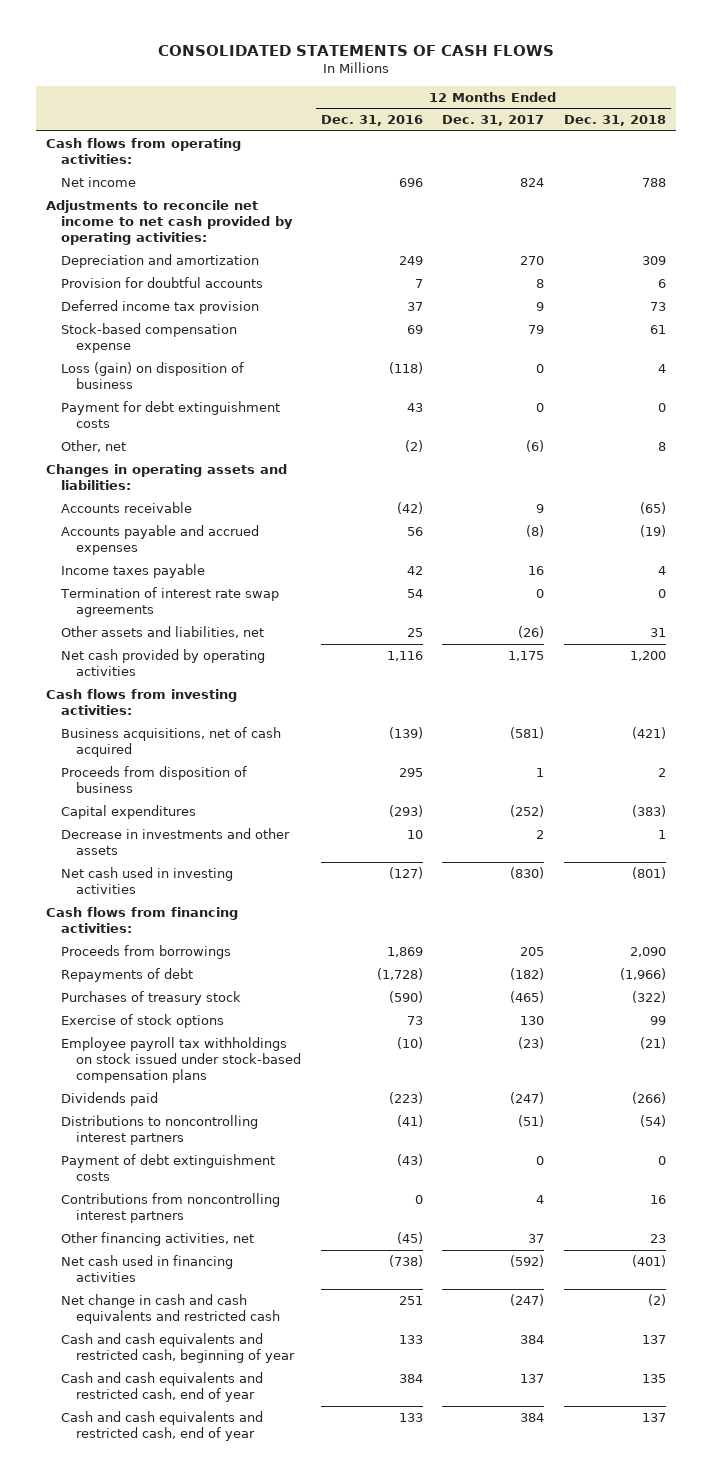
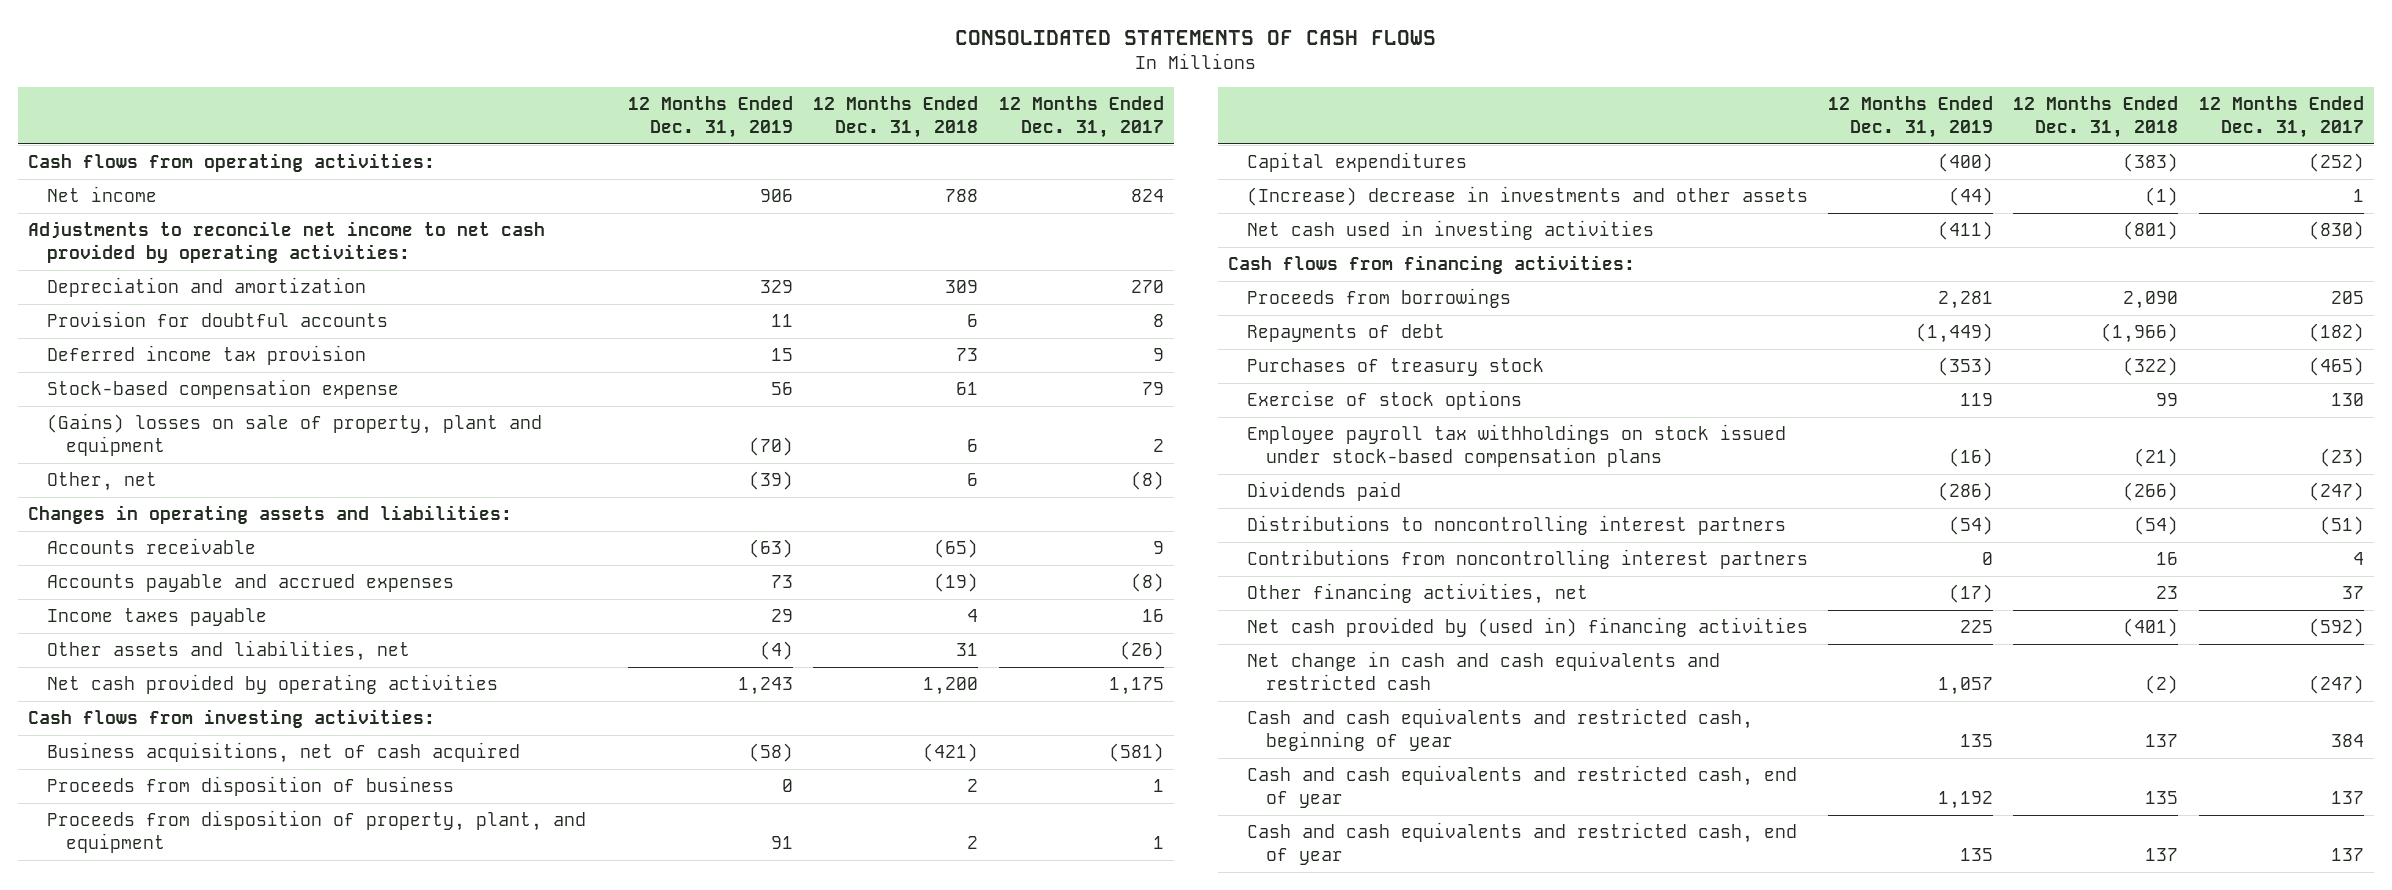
- | 12 Months Ended Dec. 31, 2016 | 12 Months Ended Dec. 31, 2017 | 12 Months Ended Dec. 31, 2018
+ | 12 Months Ended Dec. 31, 2019 | 12 Months Ended Dec. 31, 2018 | 12 Months Ended Dec. 31, 2017
- Loss (gain) on disposition of business | (118) | 0 | 4
- Payment for debt extinguishment costs | 43 | 0 | 0
- Other, net | (2) | (6) | 8
+ (Gains) losses on sale of property, plant and equipment | (70) | 6 | 2
+ Other, net | (39) | 6 | (8)
- Termination of interest rate swap agreements | 54 | 0 | 0
+ Proceeds from disposition of property, plant, and equipment | 91 | 2 | 1
- Decrease in investments and other assets | 10 | 2 | 1
+ (Increase) decrease in investments and other assets | (44) | (1) | 1
- Payment of debt extinguishment costs | (43) | 0 | 0
- Net cash used in financing activities | (738) | (592) | (401)
+ Net cash provided by (used in) financing activities | 225 | (401) | (592)
- Cash and cash equivalents and restricted cash, end of year | 133 | 384 | 137
+ Cash and cash equivalents and restricted cash, end of year | 135 | 137 | 137

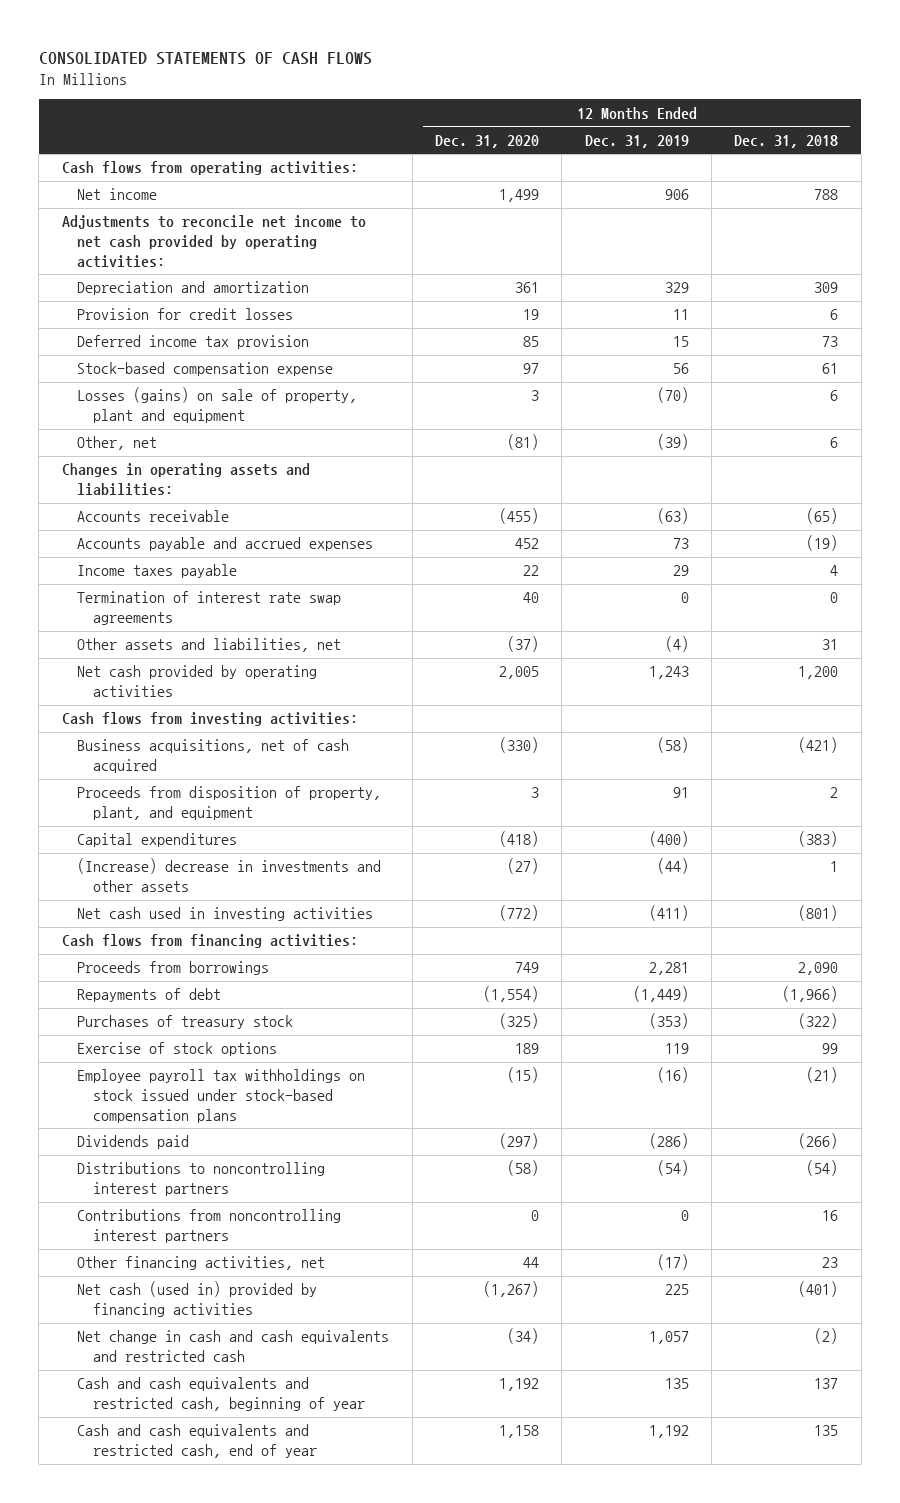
- | 12 Months Ended Dec. 31, 2019 | 12 Months Ended Dec. 31, 2018 | 12 Months Ended Dec. 31, 2017
+ | 12 Months Ended Dec. 31, 2020 | 12 Months Ended Dec. 31, 2019 | 12 Months Ended Dec. 31, 2018
- Provision for doubtful accounts | 11 | 6 | 8
+ Provision for credit losses | 19 | 11 | 6
- (Gains) losses on sale of property, plant and equipment | (70) | 6 | 2
+ Losses (gains) on sale of property, plant and equipment | 3 | (70) | 6
+ Termination of interest rate swap agreements | 40 | 0 | 0
- Proceeds from disposition of business | 0 | 2 | 1
- (Increase) decrease in investments and other assets | (44) | (1) | 1
+ (Increase) decrease in investments and other assets | (27) | (44) | 1
- Net cash provided by (used in) financing activities | 225 | (401) | (592)
+ Net cash (used in) provided by financing activities | (1,267) | 225 | (401)
- Cash and cash equivalents and restricted cash, end of year | 135 | 137 | 137

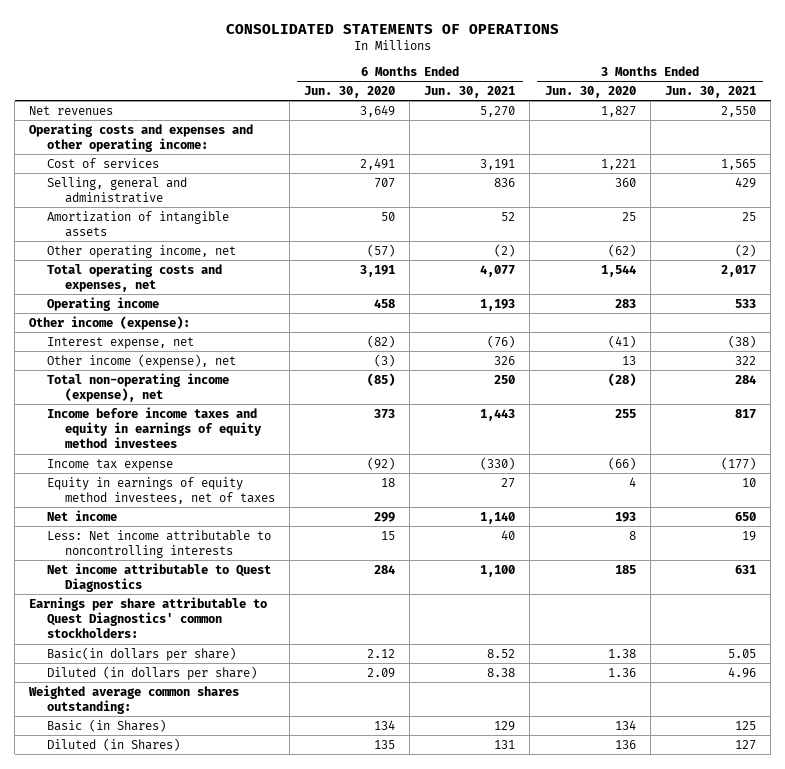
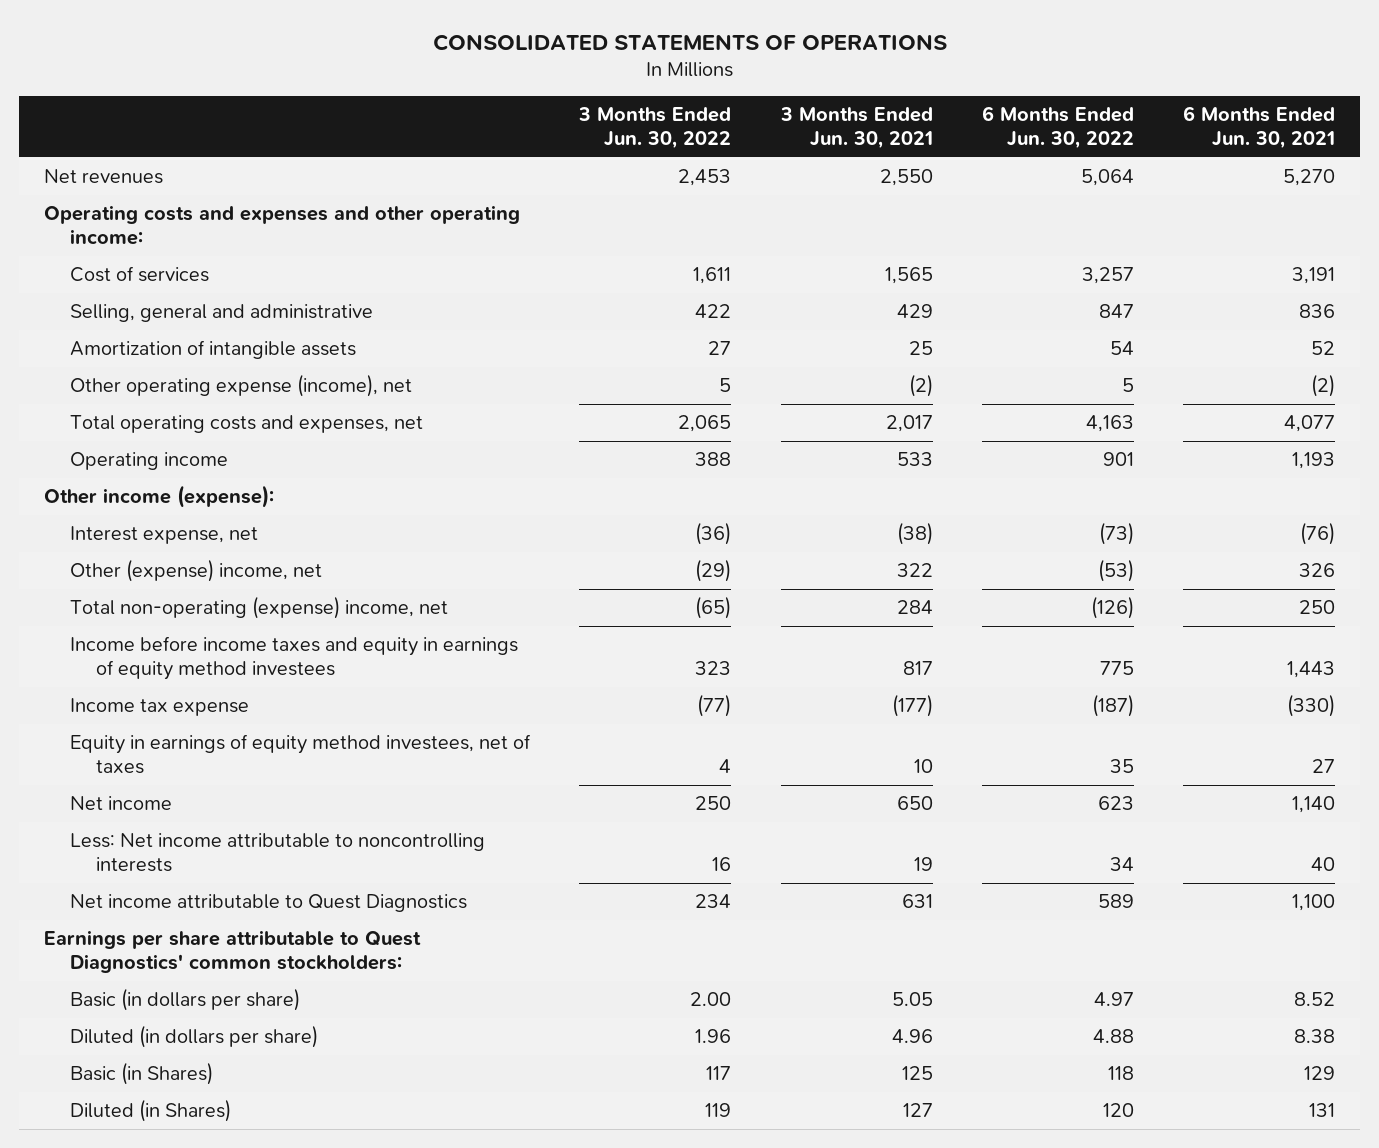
- | 6 Months Ended Jun. 30, 2020 | 6 Months Ended Jun. 30, 2021 | 3 Months Ended Jun. 30, 2020 | 3 Months Ended Jun. 30, 2021
+ | 3 Months Ended Jun. 30, 2022 | 3 Months Ended Jun. 30, 2021 | 6 Months Ended Jun. 30, 2022 | 6 Months Ended Jun. 30, 2021
- Other operating income, net | (57) | (2) | (62) | (2)
+ Other operating expense (income), net | 5 | (2) | 5 | (2)
- Other income (expense), net | (3) | 326 | 13 | 322
- Total non-operating income (expense), net | (85) | 250 | (28) | 284
+ Other (expense) income, net | (29) | 322 | (53) | 326
+ Total non-operating (expense) income, net | (65) | 284 | (126) | 250
- Basic(in dollars per share) | 2.12 | 8.52 | 1.38 | 5.05
+ Basic (in dollars per share) | 2.00 | 5.05 | 4.97 | 8.52
- Weighted average common shares outstanding:

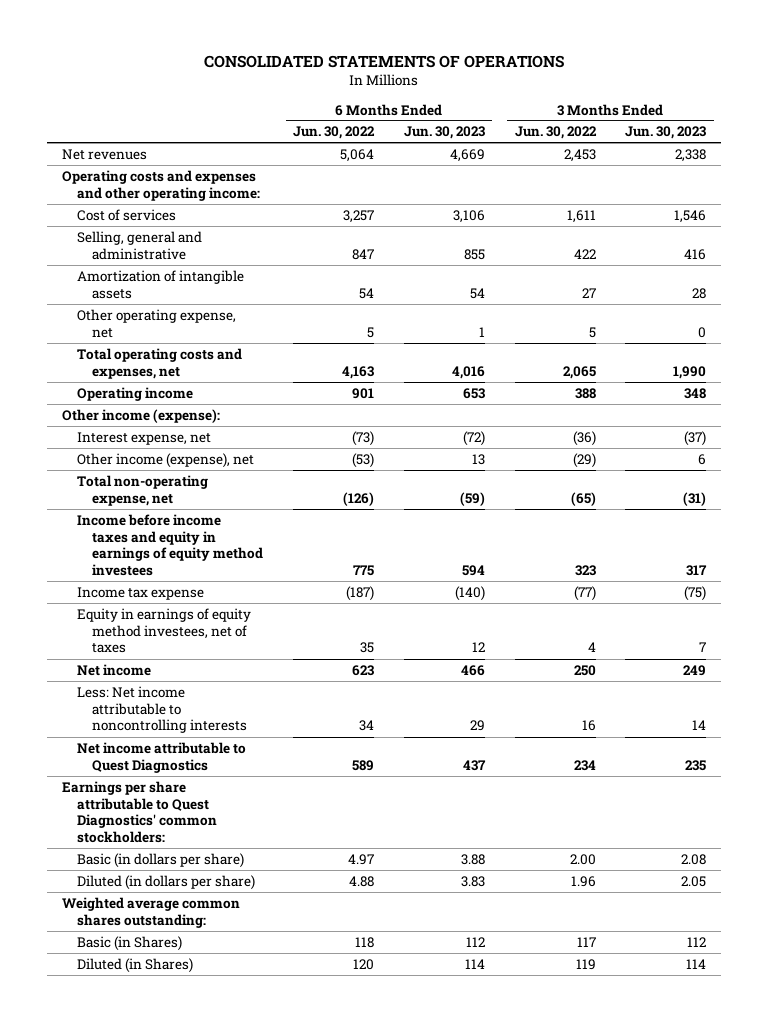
- | 3 Months Ended Jun. 30, 2022 | 3 Months Ended Jun. 30, 2021 | 6 Months Ended Jun. 30, 2022 | 6 Months Ended Jun. 30, 2021
+ | 6 Months Ended Jun. 30, 2022 | 6 Months Ended Jun. 30, 2023 | 3 Months Ended Jun. 30, 2022 | 3 Months Ended Jun. 30, 2023
- Other operating expense (income), net | 5 | (2) | 5 | (2)
+ Other operating expense, net | 5 | 1 | 5 | 0
- Other (expense) income, net | (29) | 322 | (53) | 326
- Total non-operating (expense) income, net | (65) | 284 | (126) | 250
+ Other income (expense), net | (53) | 13 | (29) | 6
+ Total non-operating expense, net | (126) | (59) | (65) | (31)
+ Weighted average common shares outstanding:

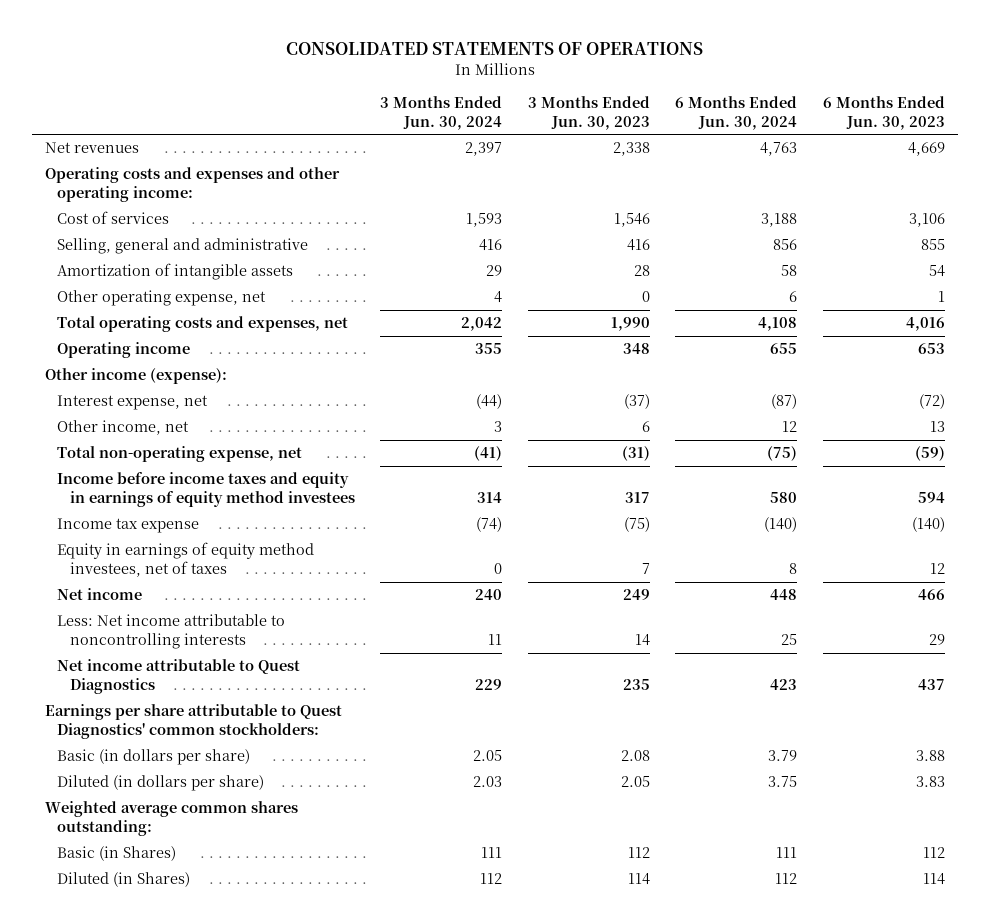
- | 6 Months Ended Jun. 30, 2022 | 6 Months Ended Jun. 30, 2023 | 3 Months Ended Jun. 30, 2022 | 3 Months Ended Jun. 30, 2023
+ | 3 Months Ended Jun. 30, 2024 | 3 Months Ended Jun. 30, 2023 | 6 Months Ended Jun. 30, 2024 | 6 Months Ended Jun. 30, 2023
- Other income (expense), net | (53) | 13 | (29) | 6
+ Other income, net | 3 | 6 | 12 | 13

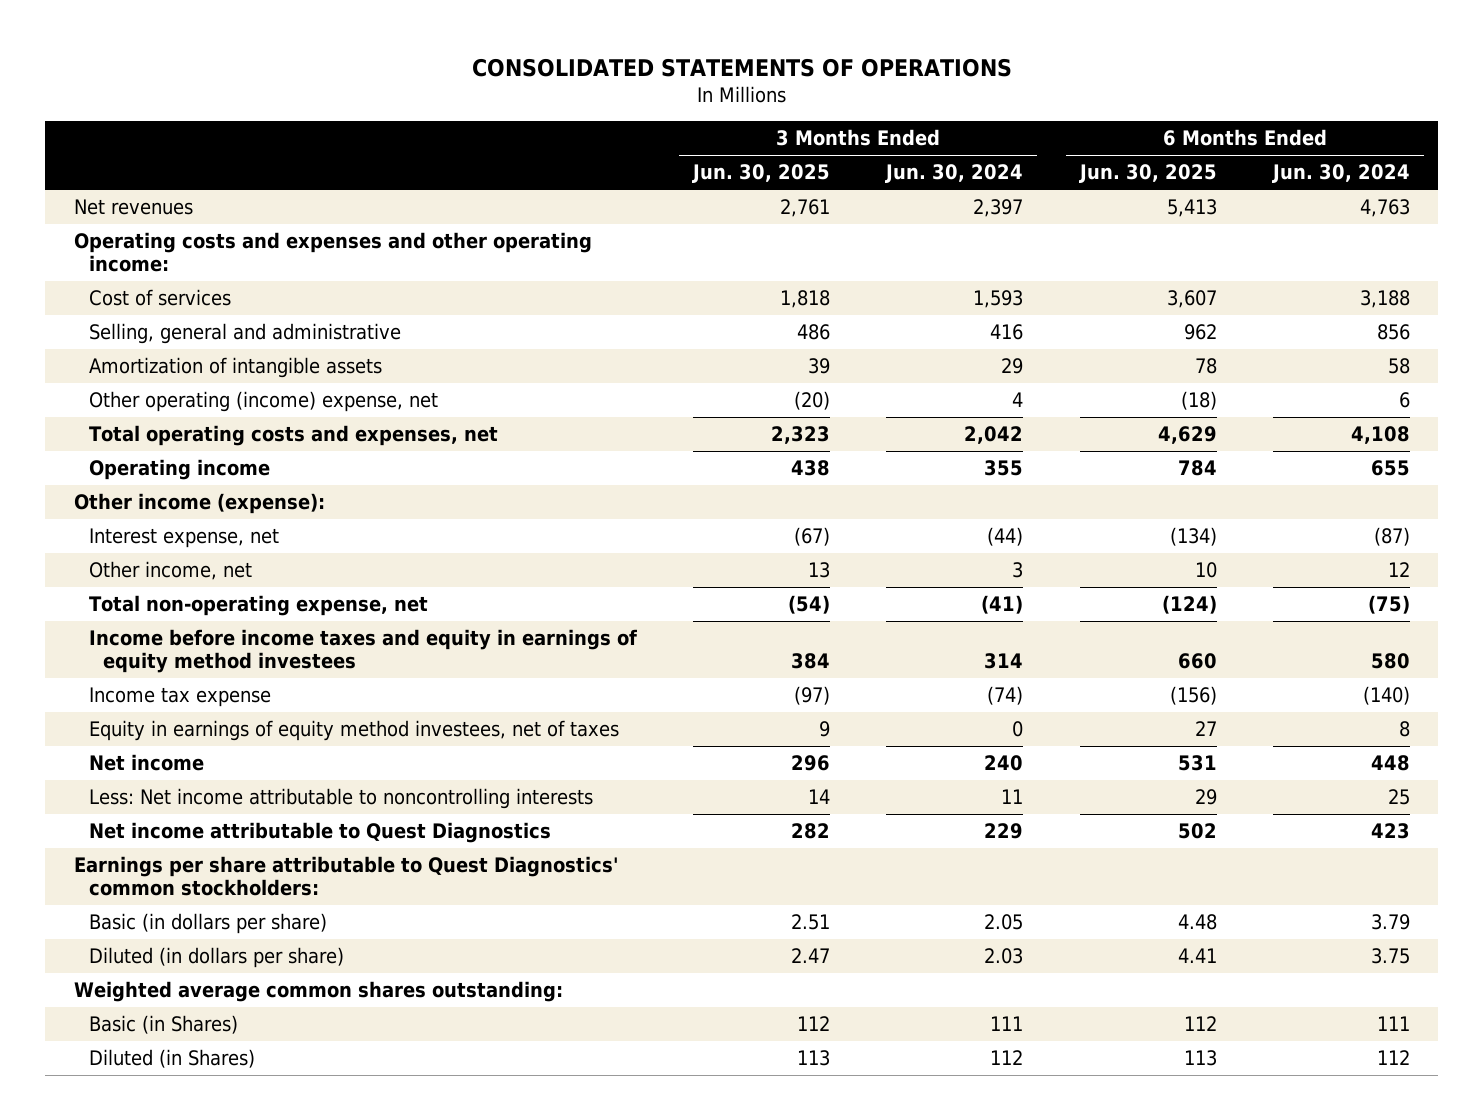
- | 3 Months Ended Jun. 30, 2024 | 3 Months Ended Jun. 30, 2023 | 6 Months Ended Jun. 30, 2024 | 6 Months Ended Jun. 30, 2023
+ | 3 Months Ended Jun. 30, 2025 | 3 Months Ended Jun. 30, 2024 | 6 Months Ended Jun. 30, 2025 | 6 Months Ended Jun. 30, 2024
- Other operating expense, net | 4 | 0 | 6 | 1
+ Other operating (income) expense, net | (20) | 4 | (18) | 6

